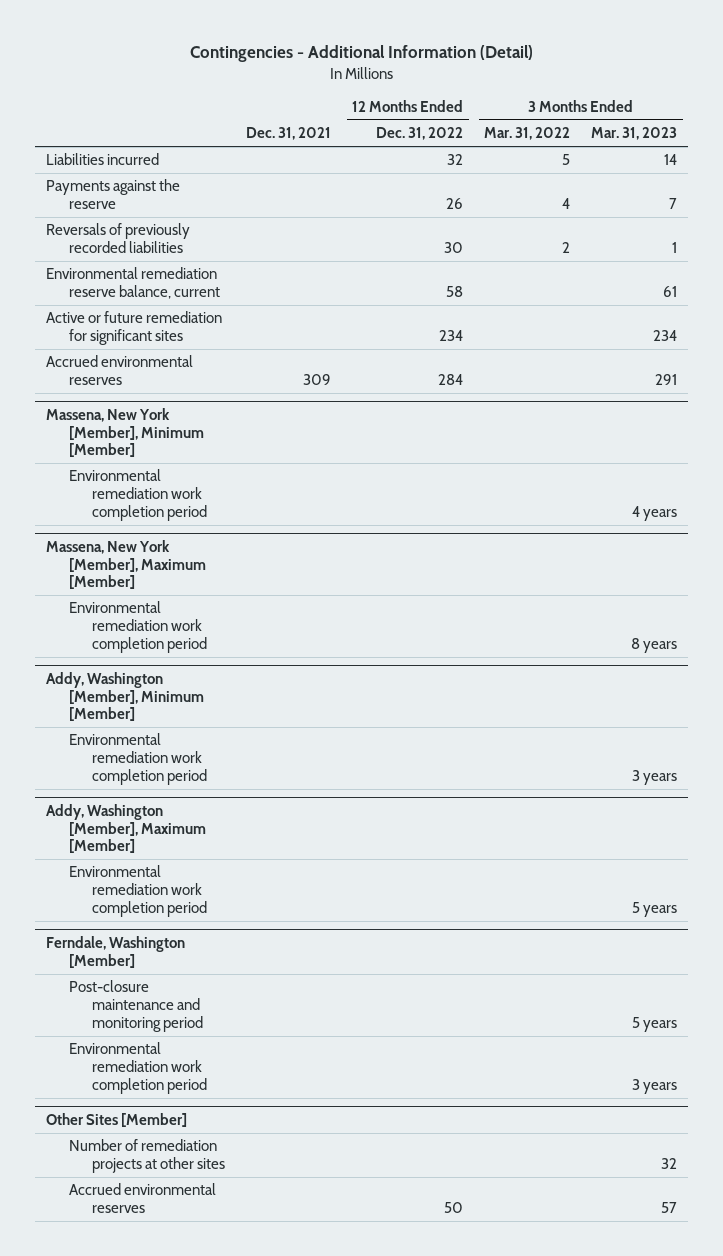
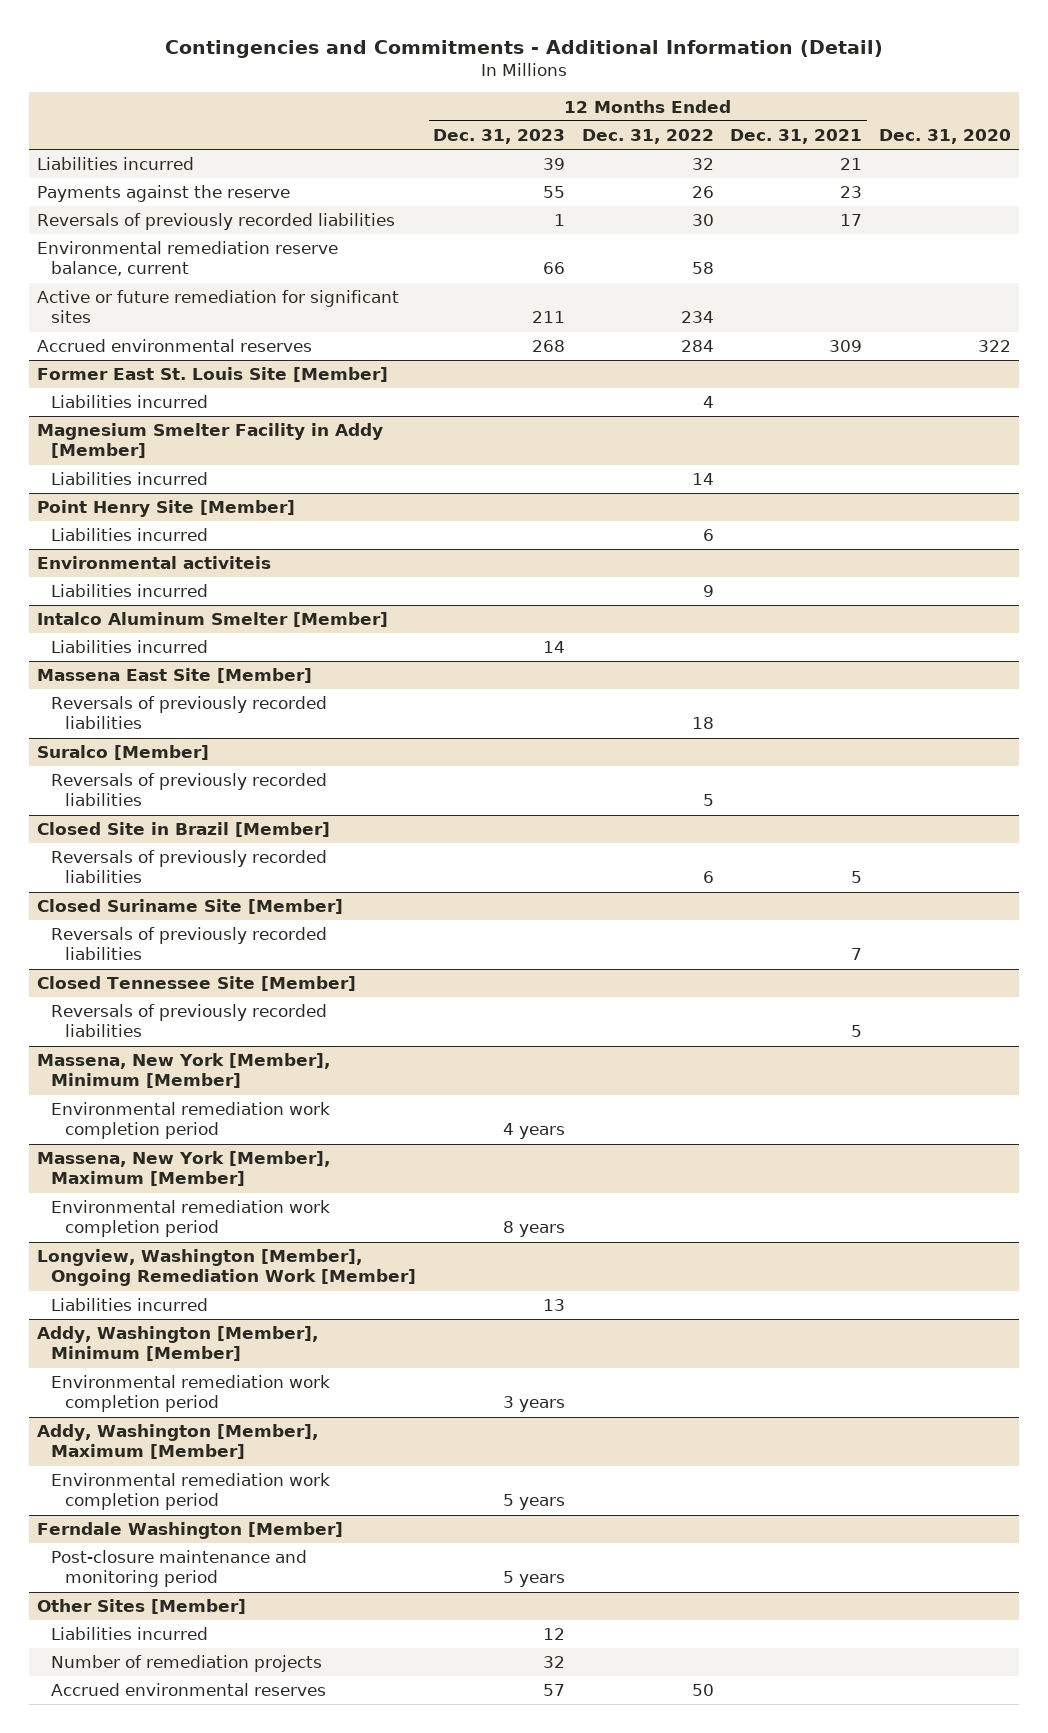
- Contingencies - Additional Information (Detail)
+ Contingencies and Commitments - Additional Information (Detail)
- | Dec. 31, 2021 | 12 Months Ended Dec. 31, 2022 | 3 Months Ended Mar. 31, 2022 | 3 Months Ended Mar. 31, 2023
+ | 12 Months Ended Dec. 31, 2023 | 12 Months Ended Dec. 31, 2022 | 12 Months Ended Dec. 31, 2021 | Dec. 31, 2020
+ Former East St. Louis Site [Member]
+ Liabilities incurred | | 4 | |
+ Magnesium Smelter Facility in Addy [Member]
+ Liabilities incurred | | 14 | |
+ Point Henry Site [Member]
+ Liabilities incurred | | 6 | |
+ Environmental activiteis
+ Liabilities incurred | | 9 | |
+ Intalco Aluminum Smelter [Member]
+ Liabilities incurred | 14 | | |
+ Massena East Site [Member]
+ Reversals of previously recorded liabilities | | 18 | |
+ Suralco [Member]
+ Reversals of previously recorded liabilities | | 5 | |
+ Closed Site in Brazil [Member]
+ Reversals of previously recorded liabilities | | 6 | 5 |
+ Closed Suriname Site [Member]
+ Reversals of previously recorded liabilities | | | 7 |
+ Closed Tennessee Site [Member]
+ Reversals of previously recorded liabilities | | | 5 |
+ Longview, Washington [Member], Ongoing Remediation Work [Member]
+ Liabilities incurred | 13 | | |
- Ferndale, Washington [Member]
+ Ferndale Washington [Member]
- Environmental remediation work completion period | | | | 3 years
@ Other Sites [Member]
- Number of remediation projects at other sites | | | | 32
+ Liabilities incurred | 12 | | |
+ Number of remediation projects | 32 | | |

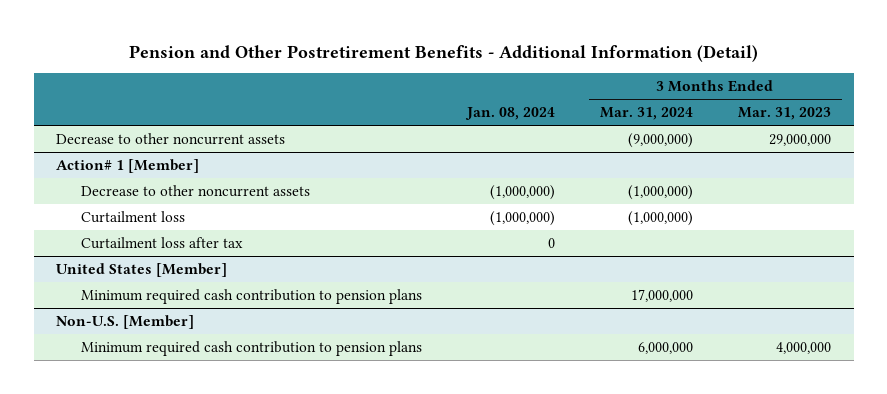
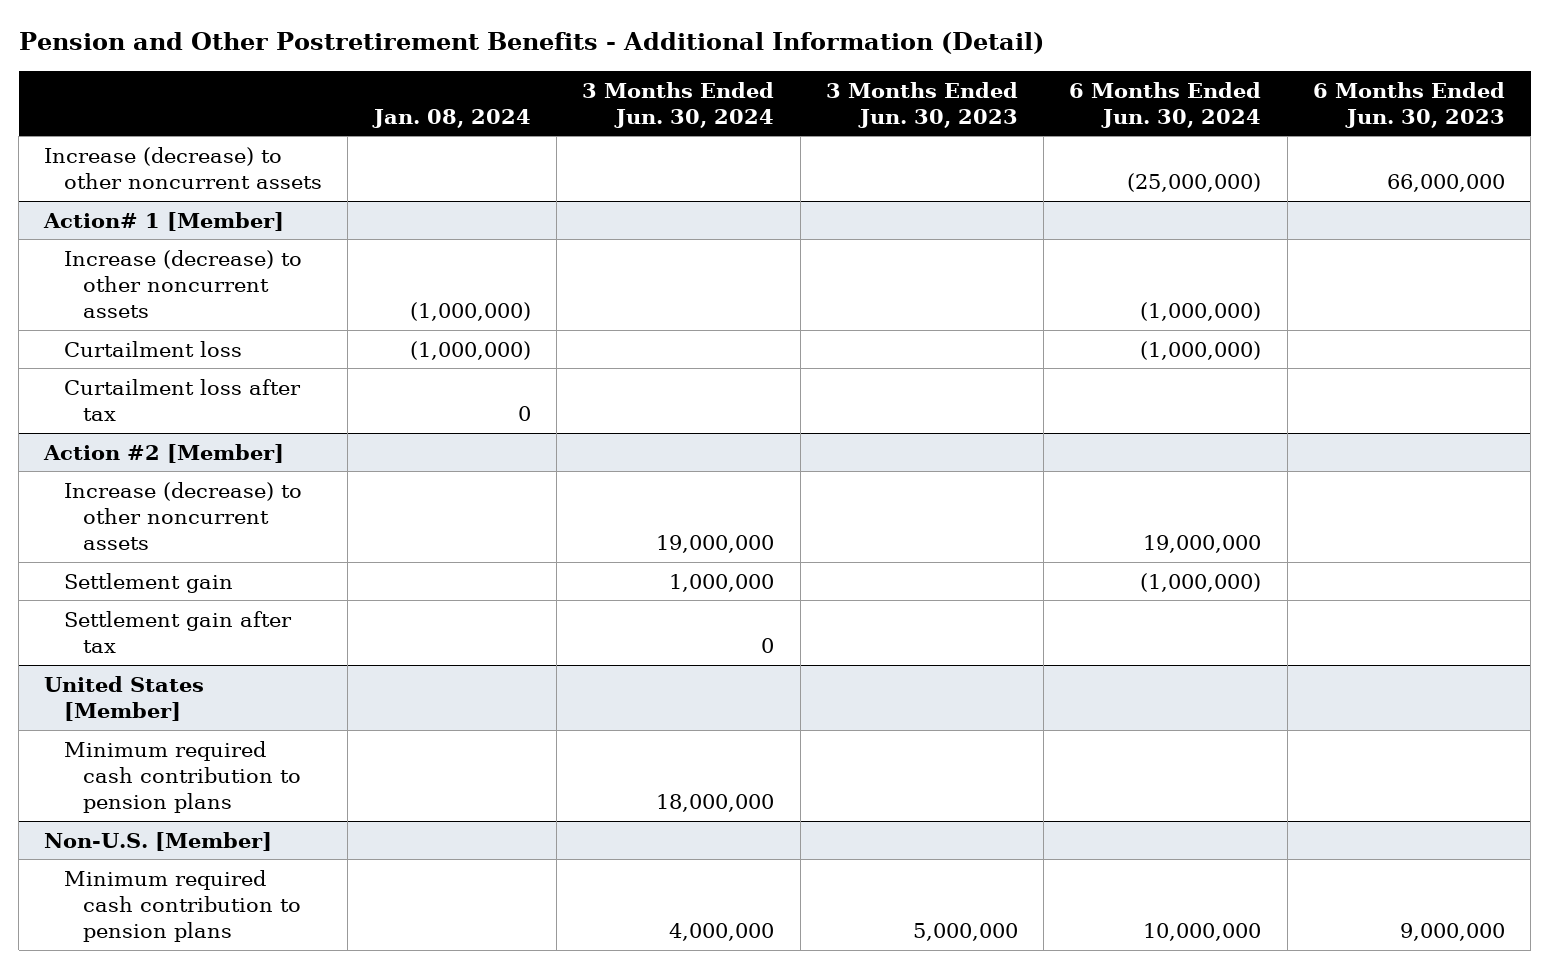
- | Jan. 08, 2024 | 3 Months Ended Mar. 31, 2024 | 3 Months Ended Mar. 31, 2023
+ | Jan. 08, 2024 | 3 Months Ended Jun. 30, 2024 | 3 Months Ended Jun. 30, 2023 | 6 Months Ended Jun. 30, 2024 | 6 Months Ended Jun. 30, 2023
- Decrease to other noncurrent assets | | (9,000,000) | 29,000,000
+ Increase (decrease) to other noncurrent assets | | | | (25,000,000) | 66,000,000
@ Action# 1 [Member]
- Decrease to other noncurrent assets | (1,000,000) | (1,000,000) |
+ Increase (decrease) to other noncurrent assets | (1,000,000) | | | (1,000,000) |
+ Action #2 [Member]
+ Increase (decrease) to other noncurrent assets | | 19,000,000 | | 19,000,000 |
+ Settlement gain | | 1,000,000 | | (1,000,000) |
+ Settlement gain after tax | | 0 | | |

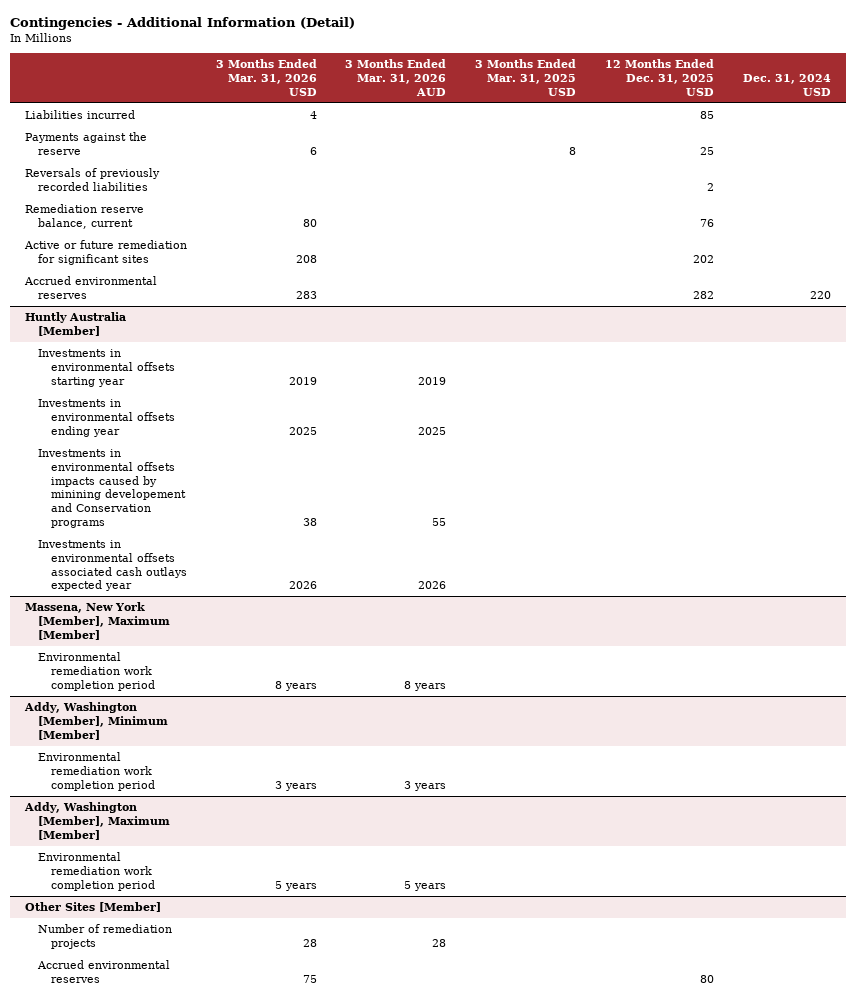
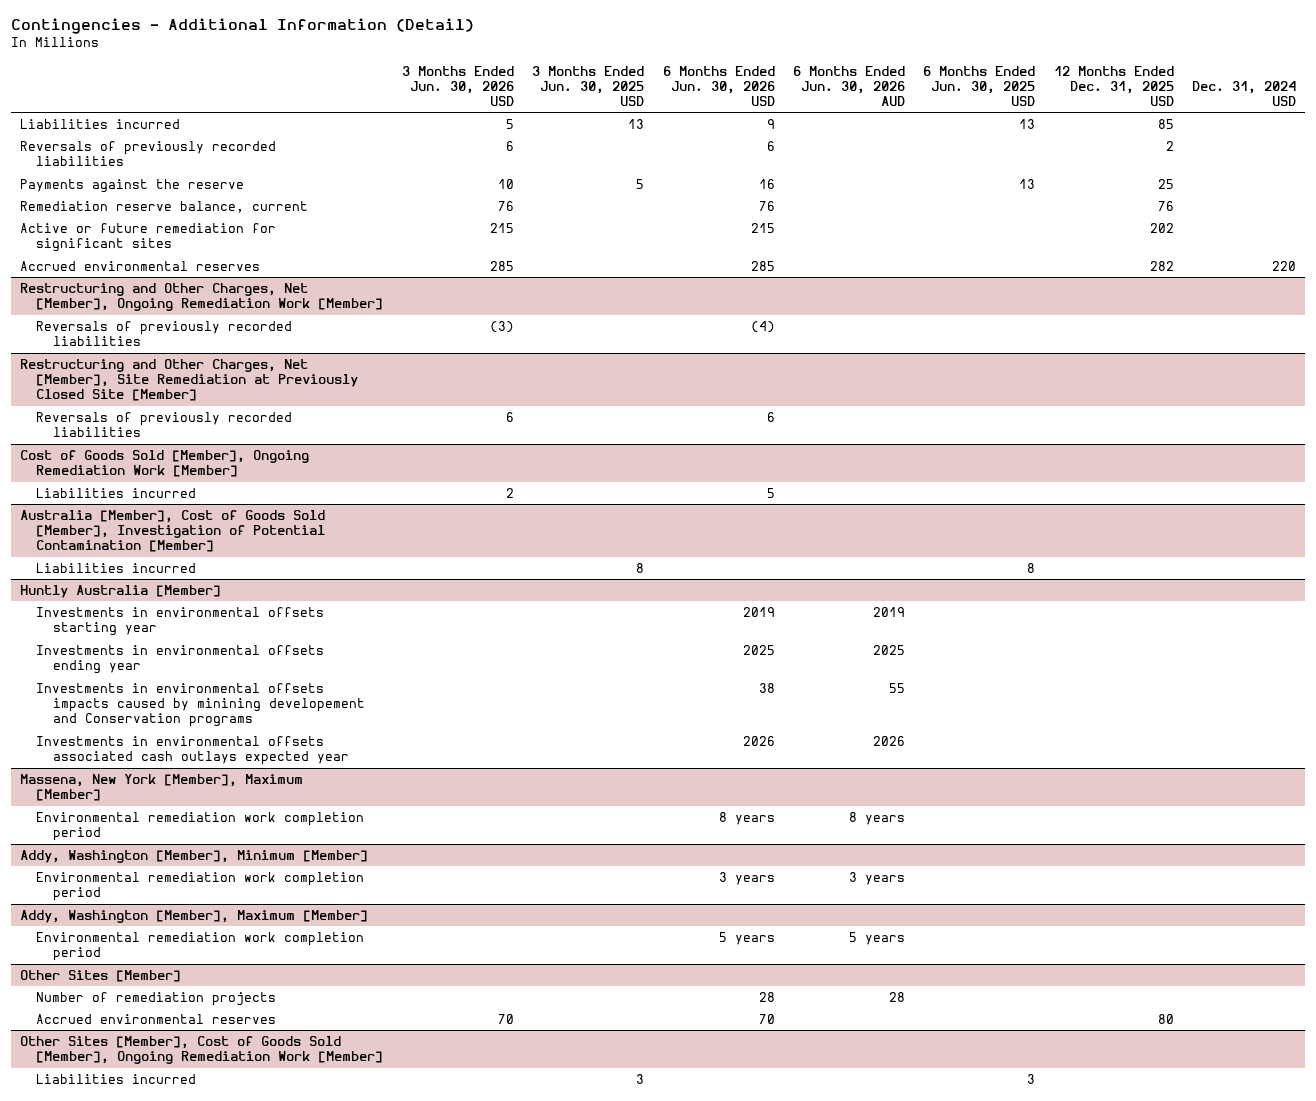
- | 3 Months Ended Mar. 31, 2026 USD | 3 Months Ended Mar. 31, 2026 AUD | 3 Months Ended Mar. 31, 2025 USD | 12 Months Ended Dec. 31, 2025 USD | Dec. 31, 2024 USD
+ | 3 Months Ended Jun. 30, 2026 USD | 3 Months Ended Jun. 30, 2025 USD | 6 Months Ended Jun. 30, 2026 USD | 6 Months Ended Jun. 30, 2026 AUD | 6 Months Ended Jun. 30, 2025 USD | 12 Months Ended Dec. 31, 2025 USD | Dec. 31, 2024 USD
moved down: Payments against the reserve | 10 | 5 | 16 | | 13 | 25 |
+ Restructuring and Other Charges, Net [Member], Ongoing Remediation Work [Member]
+ Reversals of previously recorded liabilities | (3) | | (4) | | | |
+ Restructuring and Other Charges, Net [Member], Site Remediation at Previously Closed Site [Member]
+ Reversals of previously recorded liabilities | 6 | | 6 | | | |
+ Cost of Goods Sold [Member], Ongoing Remediation Work [Member]
+ Liabilities incurred | 2 | | 5 | | | |
+ Australia [Member], Cost of Goods Sold [Member], Investigation of Potential Contamination [Member]
+ Liabilities incurred | | 8 | | | 8 | |
+ Other Sites [Member], Cost of Goods Sold [Member], Ongoing Remediation Work [Member]
+ Liabilities incurred | | 3 | | | 3 | |

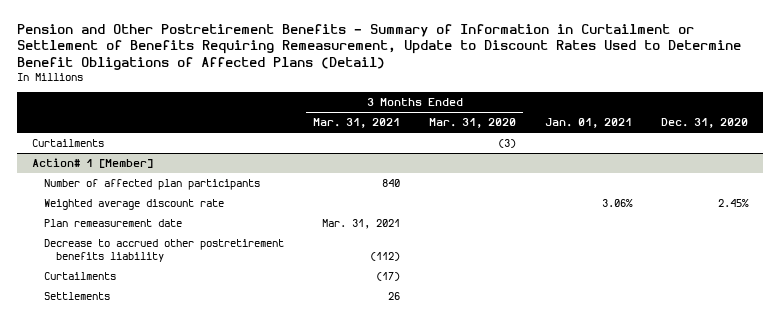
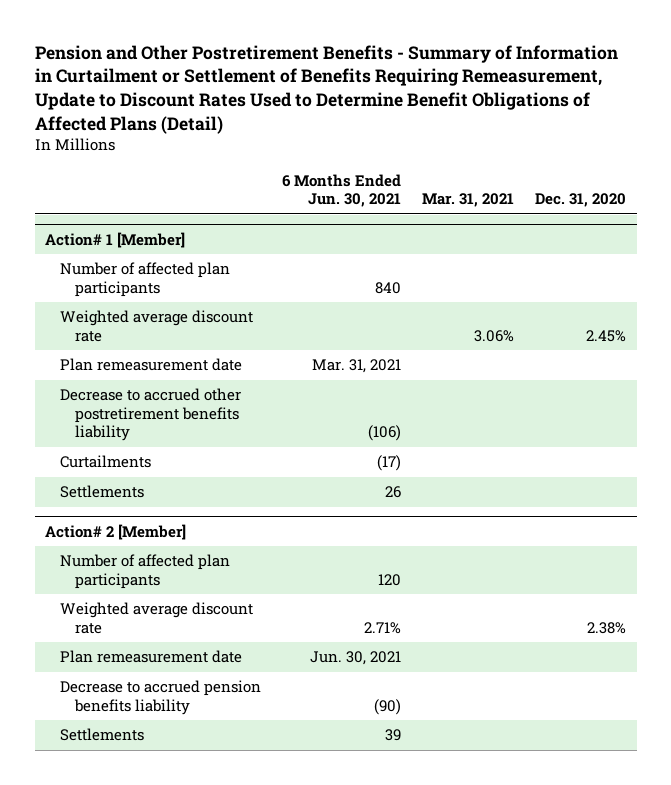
- | 3 Months Ended Mar. 31, 2021 | 3 Months Ended Mar. 31, 2020 | Jan. 01, 2021 | Dec. 31, 2020
+ | 6 Months Ended Jun. 30, 2021 | Mar. 31, 2021 | Dec. 31, 2020
- Curtailments | | (3) | |
+ Action# 2 [Member]
+ Number of affected plan participants | 120 | |
+ Weighted average discount rate | 2.71% | | 2.38%
+ Plan remeasurement date | Jun. 30, 2021 | |
+ Decrease to accrued pension benefits liability | (90) | |
+ Settlements | 39 | |

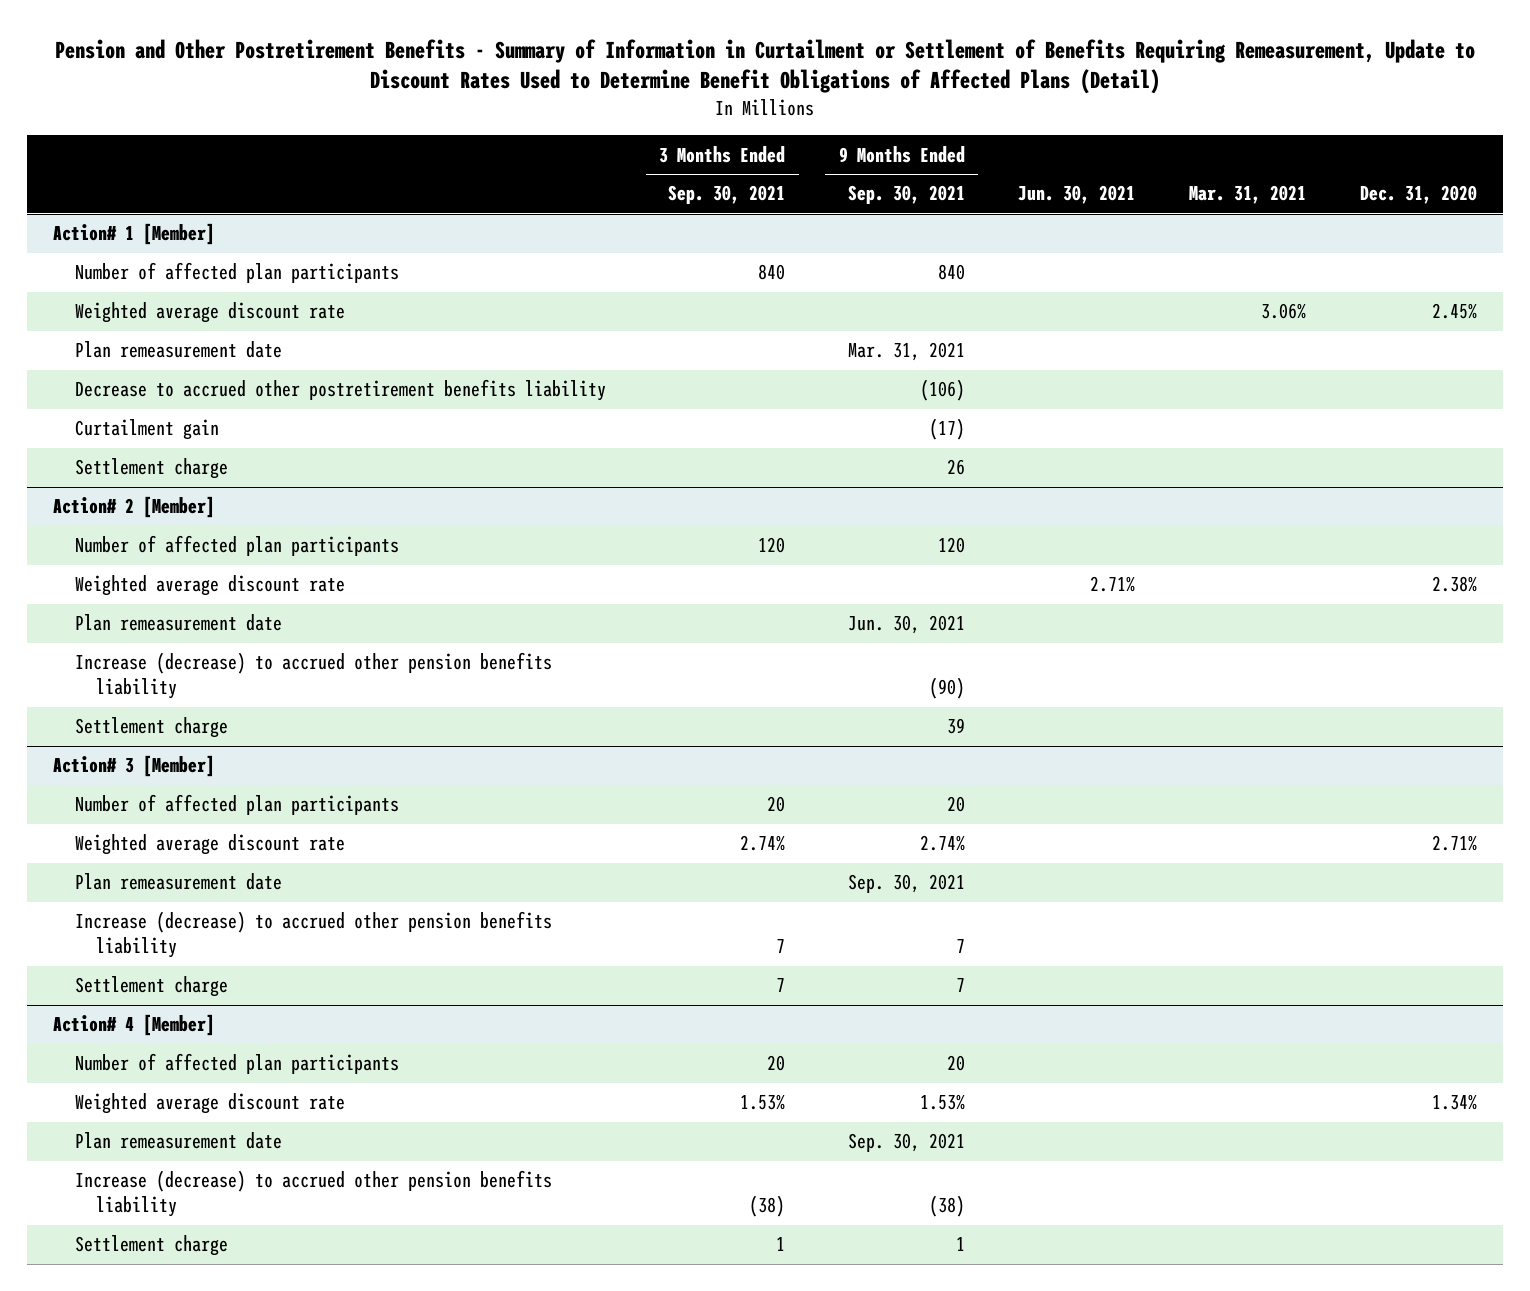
- | 6 Months Ended Jun. 30, 2021 | Mar. 31, 2021 | Dec. 31, 2020
+ | 3 Months Ended Sep. 30, 2021 | 9 Months Ended Sep. 30, 2021 | Jun. 30, 2021 | Mar. 31, 2021 | Dec. 31, 2020
@ Action# 1 [Member]
- Curtailments | (17) | |
- Settlements | 26 | |
+ Curtailment gain | | (17) | | |
+ Settlement charge | | 26 | | |
@ Action# 2 [Member]
- Decrease to accrued pension benefits liability | (90) | |
- Settlements | 39 | |
+ Increase (decrease) to accrued other pension benefits liability | | (90) | | |
+ Settlement charge | | 39 | | |
+ Action# 3 [Member]
+ Number of affected plan participants | 20 | 20 | | |
+ Weighted average discount rate | 2.74% | 2.74% | | | 2.71%
+ Plan remeasurement date | | Sep. 30, 2021 | | |
+ Increase (decrease) to accrued other pension benefits liability | 7 | 7 | | |
+ Settlement charge | 7 | 7 | | |
+ Action# 4 [Member]
+ Number of affected plan participants | 20 | 20 | | |
+ Weighted average discount rate | 1.53% | 1.53% | | | 1.34%
+ Plan remeasurement date | | Sep. 30, 2021 | | |
+ Increase (decrease) to accrued other pension benefits liability | (38) | (38) | | |
+ Settlement charge | 1 | 1 | | |

